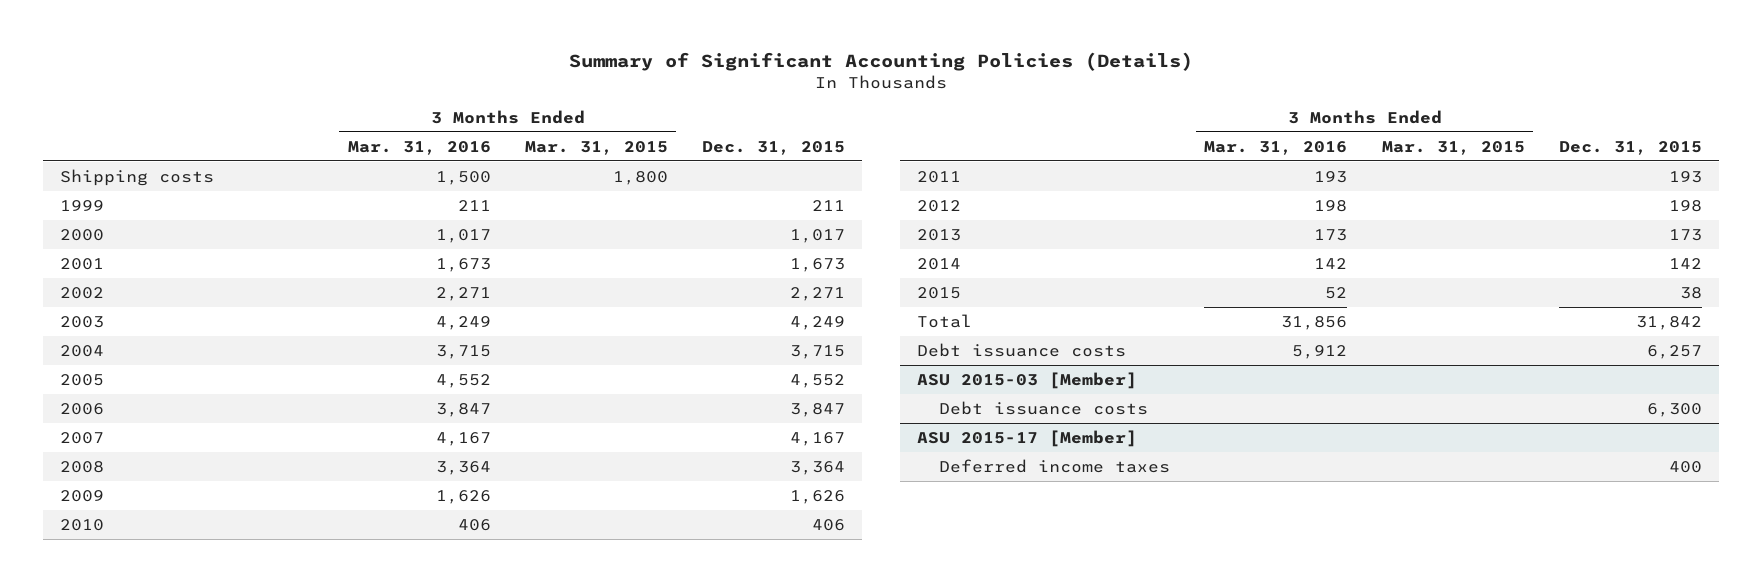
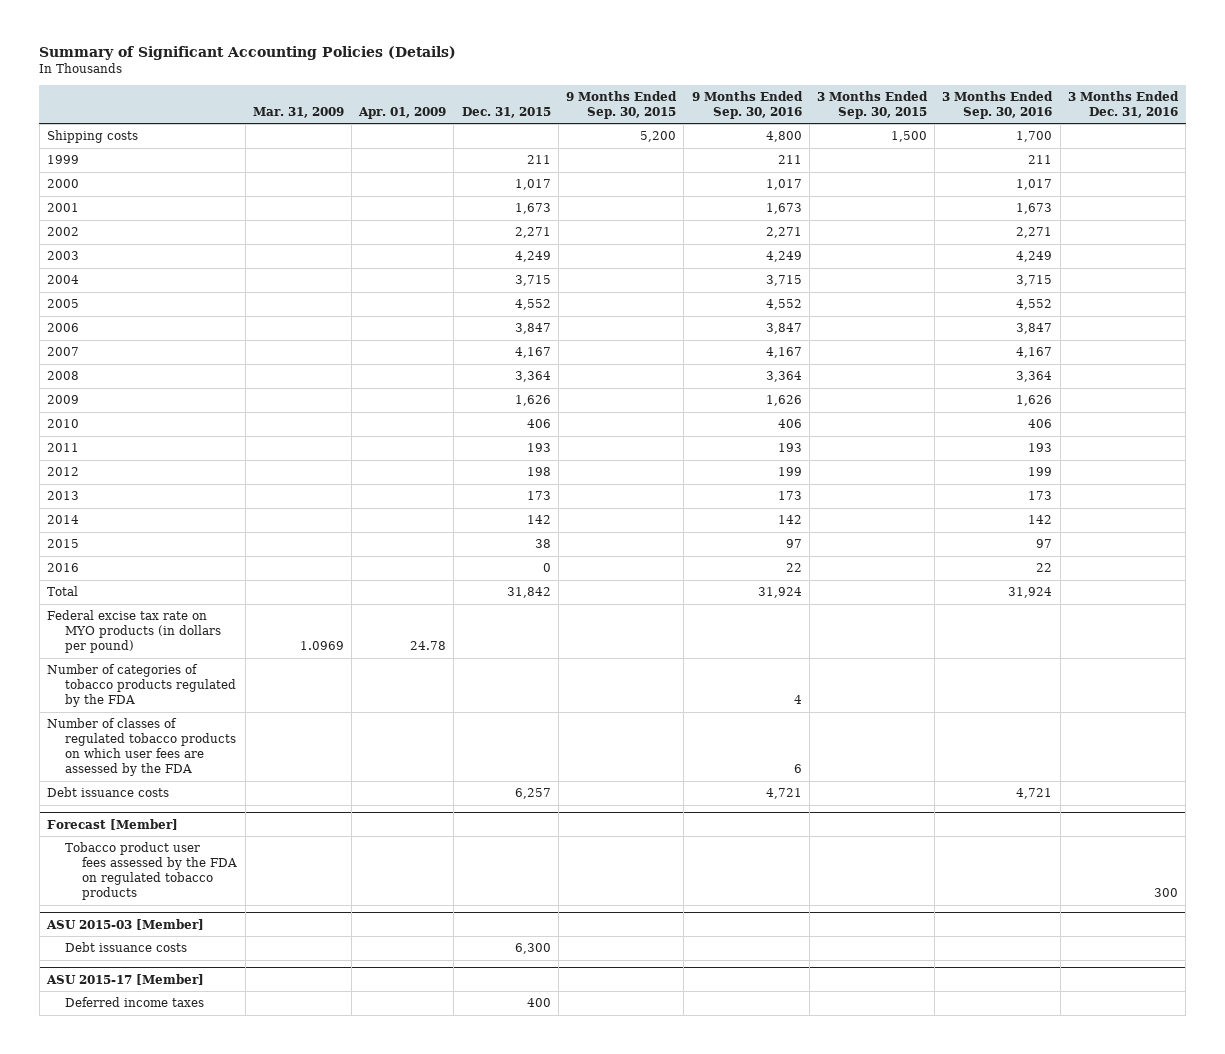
- | 3 Months Ended Mar. 31, 2016 | 3 Months Ended Mar. 31, 2015 | Dec. 31, 2015
+ | Mar. 31, 2009 | Apr. 01, 2009 | Dec. 31, 2015 | 9 Months Ended Sep. 30, 2015 | 9 Months Ended Sep. 30, 2016 | 3 Months Ended Sep. 30, 2015 | 3 Months Ended Sep. 30, 2016 | 3 Months Ended Dec. 31, 2016
+ 2016 | | | 0 | | 22 | | 22 |
+ Federal excise tax rate on MYO products (in dollars per pound) | 1.0969 | 24.78 | | | | | |
+ Number of categories of tobacco products regulated by the FDA | | | | | 4 | | |
+ Number of classes of regulated tobacco products on which user fees are assessed by the FDA | | | | | 6 | | |
+ Forecast [Member]
+ Tobacco product user fees assessed by the FDA on regulated tobacco products | | | | | | | | 300

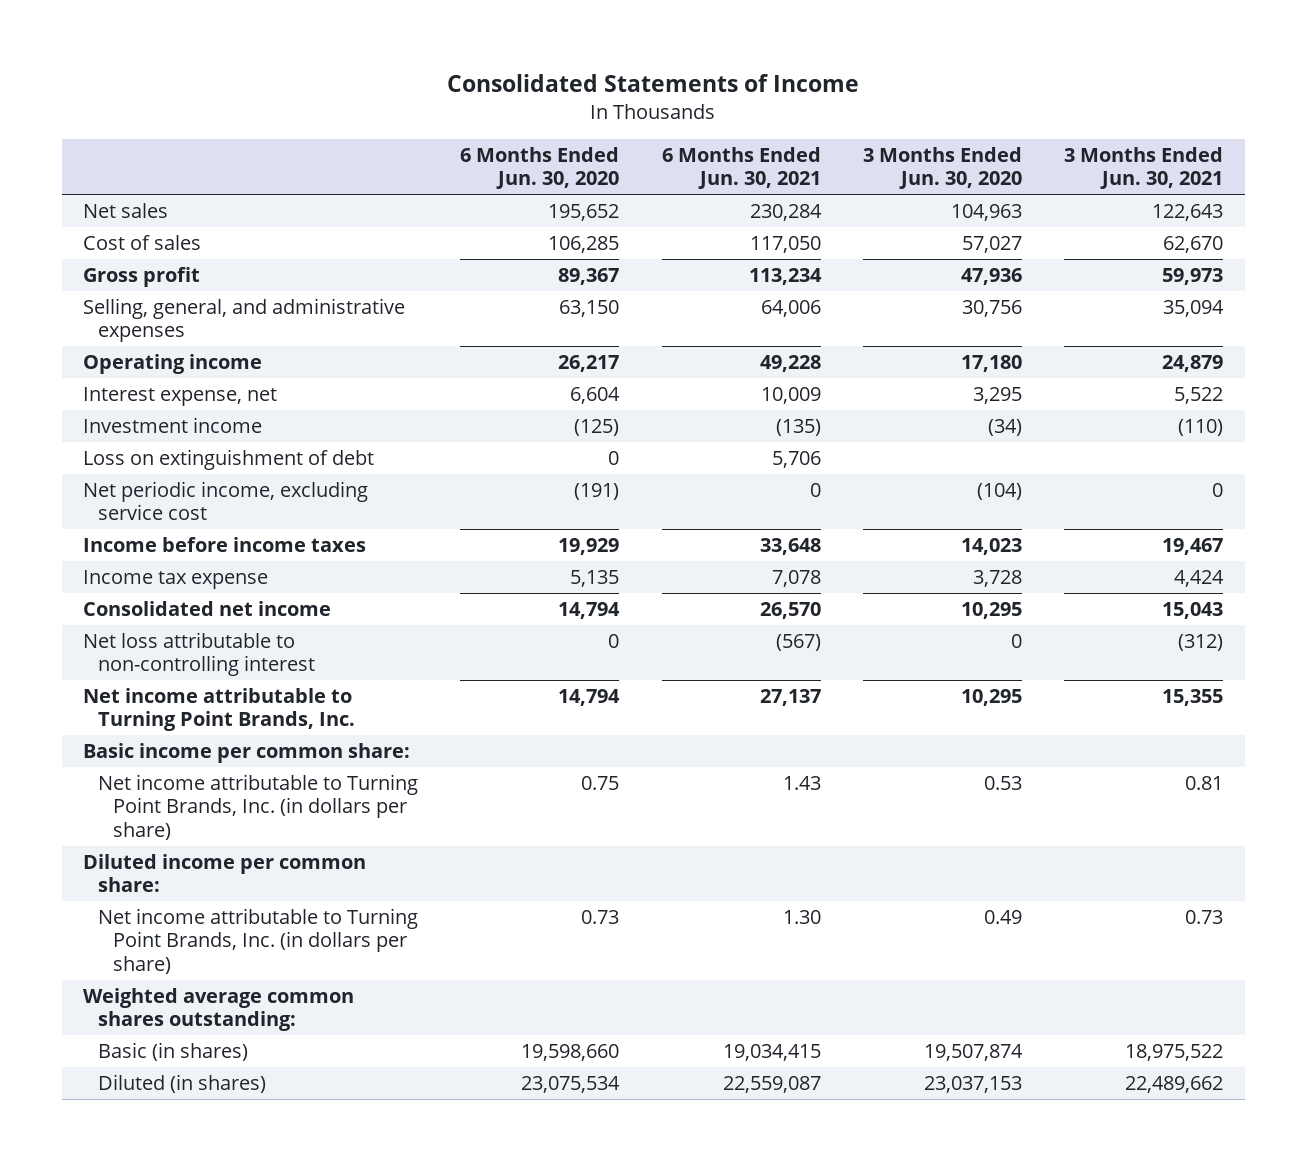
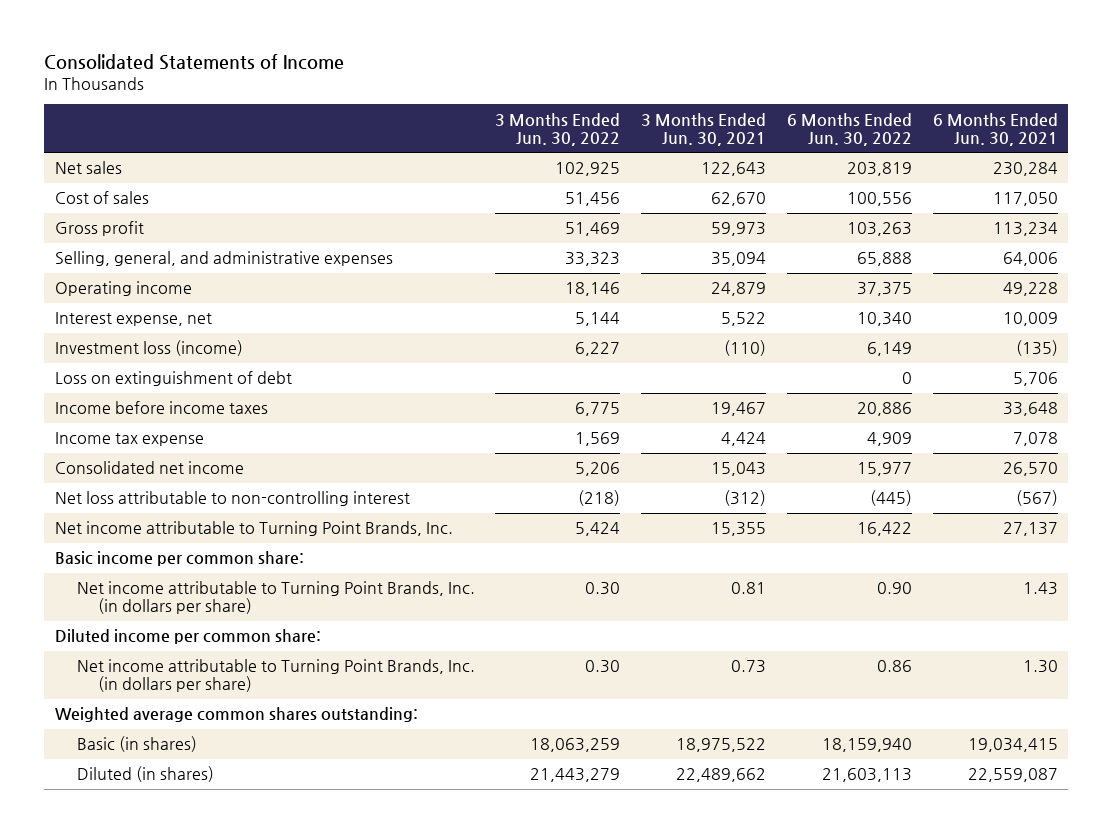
- | 6 Months Ended Jun. 30, 2020 | 6 Months Ended Jun. 30, 2021 | 3 Months Ended Jun. 30, 2020 | 3 Months Ended Jun. 30, 2021
+ | 3 Months Ended Jun. 30, 2022 | 3 Months Ended Jun. 30, 2021 | 6 Months Ended Jun. 30, 2022 | 6 Months Ended Jun. 30, 2021
- Investment income | (125) | (135) | (34) | (110)
+ Investment loss (income) | 6,227 | (110) | 6,149 | (135)
- Net periodic income, excluding service cost | (191) | 0 | (104) | 0

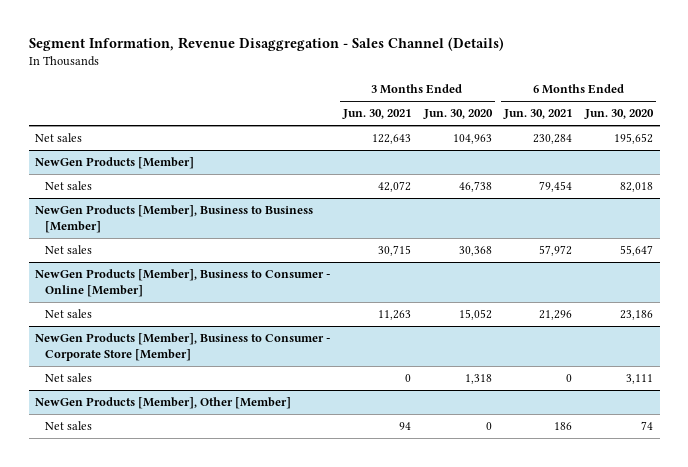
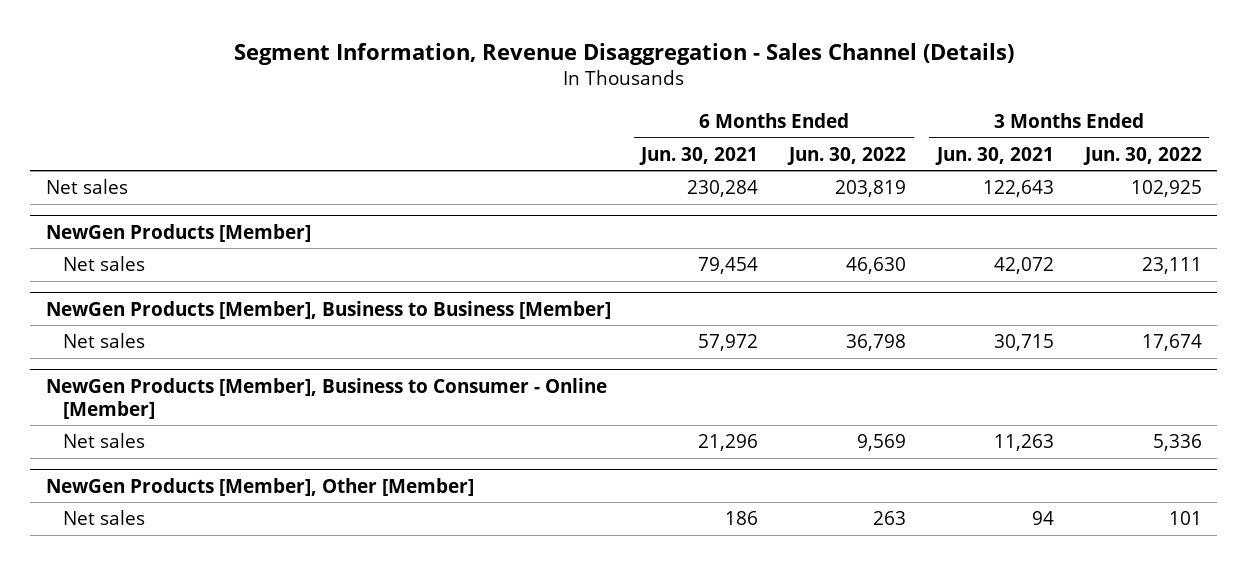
- | 3 Months Ended Jun. 30, 2021 | 3 Months Ended Jun. 30, 2020 | 6 Months Ended Jun. 30, 2021 | 6 Months Ended Jun. 30, 2020
+ | 6 Months Ended Jun. 30, 2021 | 6 Months Ended Jun. 30, 2022 | 3 Months Ended Jun. 30, 2021 | 3 Months Ended Jun. 30, 2022
- NewGen Products [Member], Business to Consumer - Corporate Store [Member]
- Net sales | 0 | 1,318 | 0 | 3,111

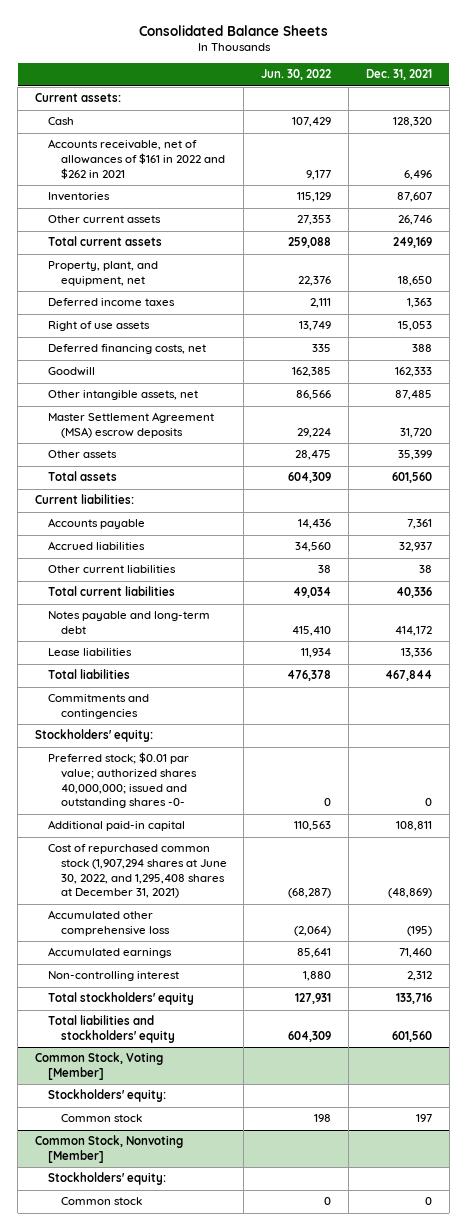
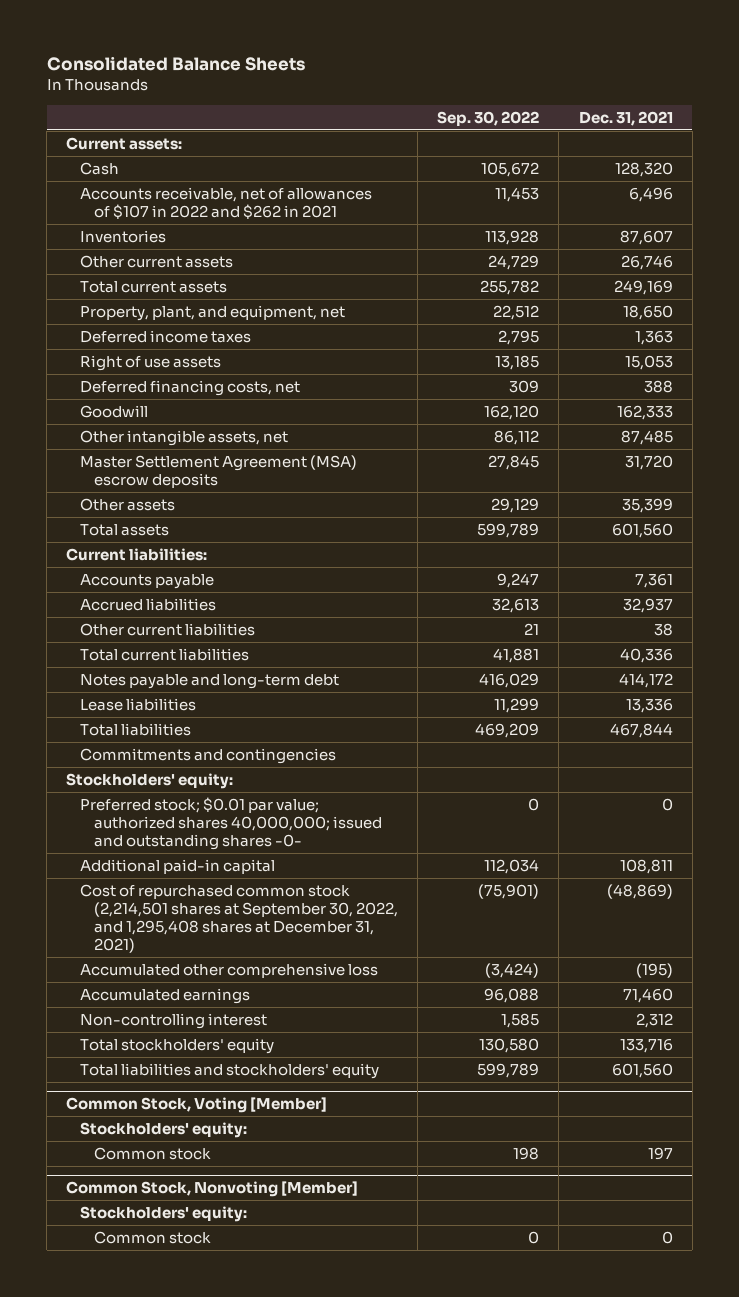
- | Jun. 30, 2022 | Dec. 31, 2021
+ | Sep. 30, 2022 | Dec. 31, 2021
- Accounts receivable, net of allowances of $161 in 2022 and $262 in 2021 | 9,177 | 6,496
+ Accounts receivable, net of allowances of $107 in 2022 and $262 in 2021 | 11,453 | 6,496
- Cost of repurchased common stock (1,907,294 shares at June 30, 2022, and 1,295,408 shares at December 31, 2021) | (68,287) | (48,869)
+ Cost of repurchased common stock (2,214,501 shares at September 30, 2022, and 1,295,408 shares at December 31, 2021) | (75,901) | (48,869)

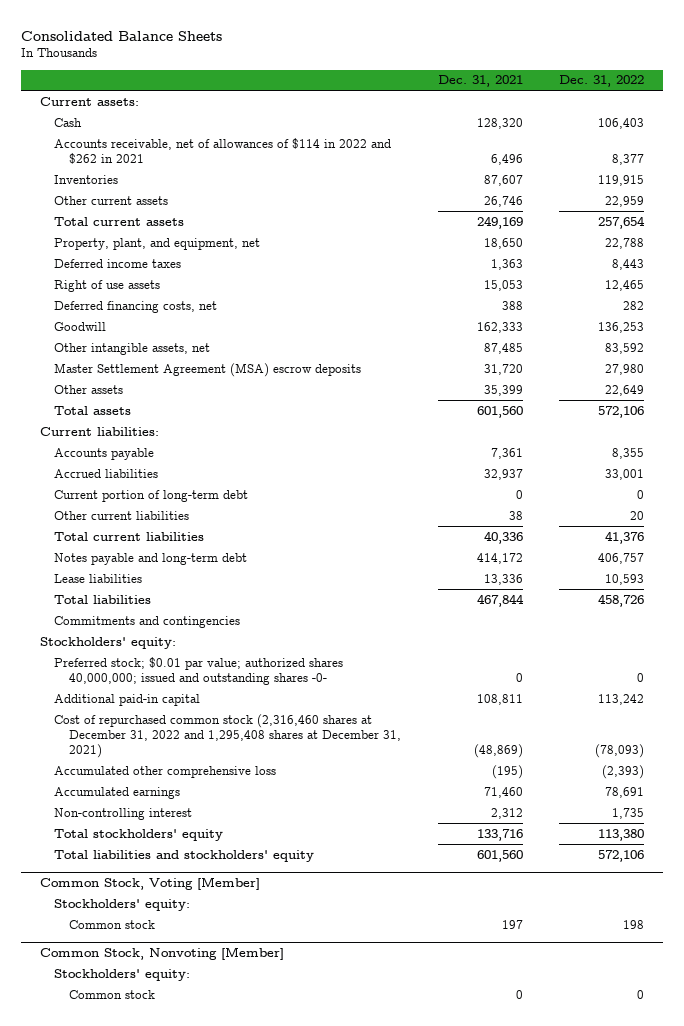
- | Sep. 30, 2022 | Dec. 31, 2021
+ | Dec. 31, 2021 | Dec. 31, 2022
- Accounts receivable, net of allowances of $107 in 2022 and $262 in 2021 | 11,453 | 6,496
+ Accounts receivable, net of allowances of $114 in 2022 and $262 in 2021 | 6,496 | 8,377
+ Current portion of long-term debt | 0 | 0
- Cost of repurchased common stock (2,214,501 shares at September 30, 2022, and 1,295,408 shares at December 31, 2021) | (75,901) | (48,869)
+ Cost of repurchased common stock (2,316,460 shares at December 31, 2022 and 1,295,408 shares at December 31, 2021) | (48,869) | (78,093)

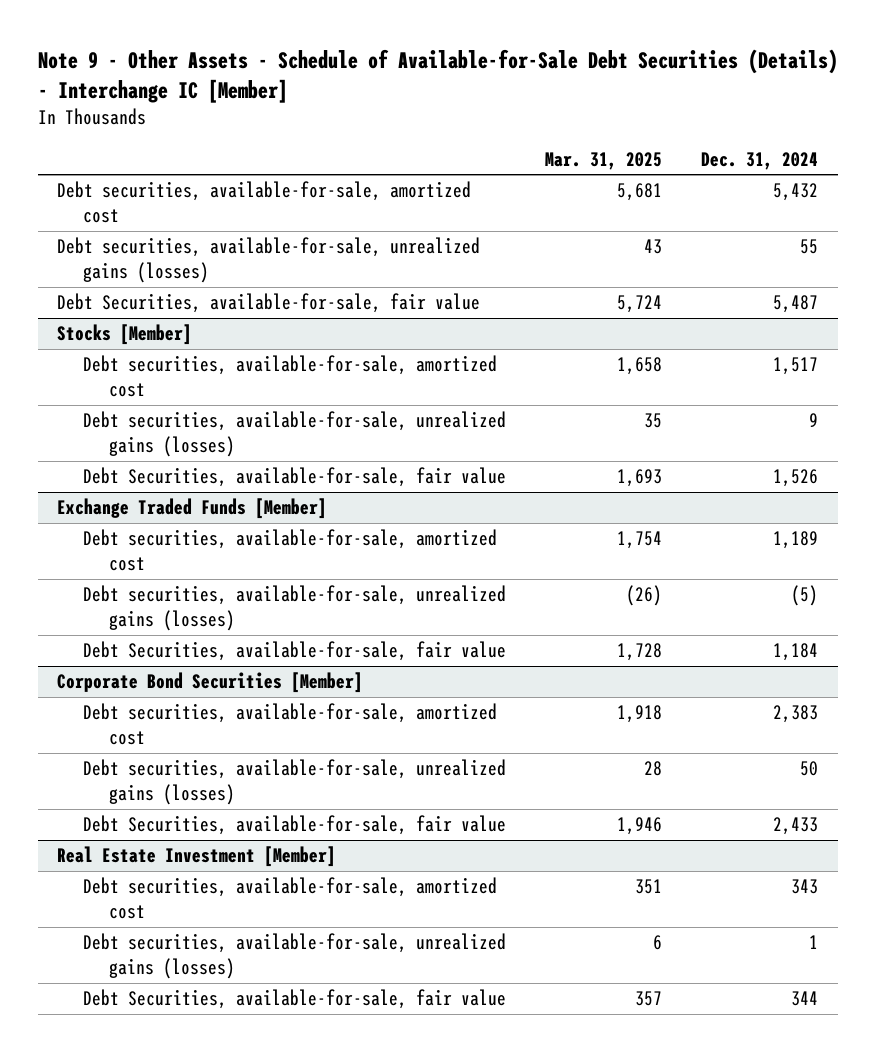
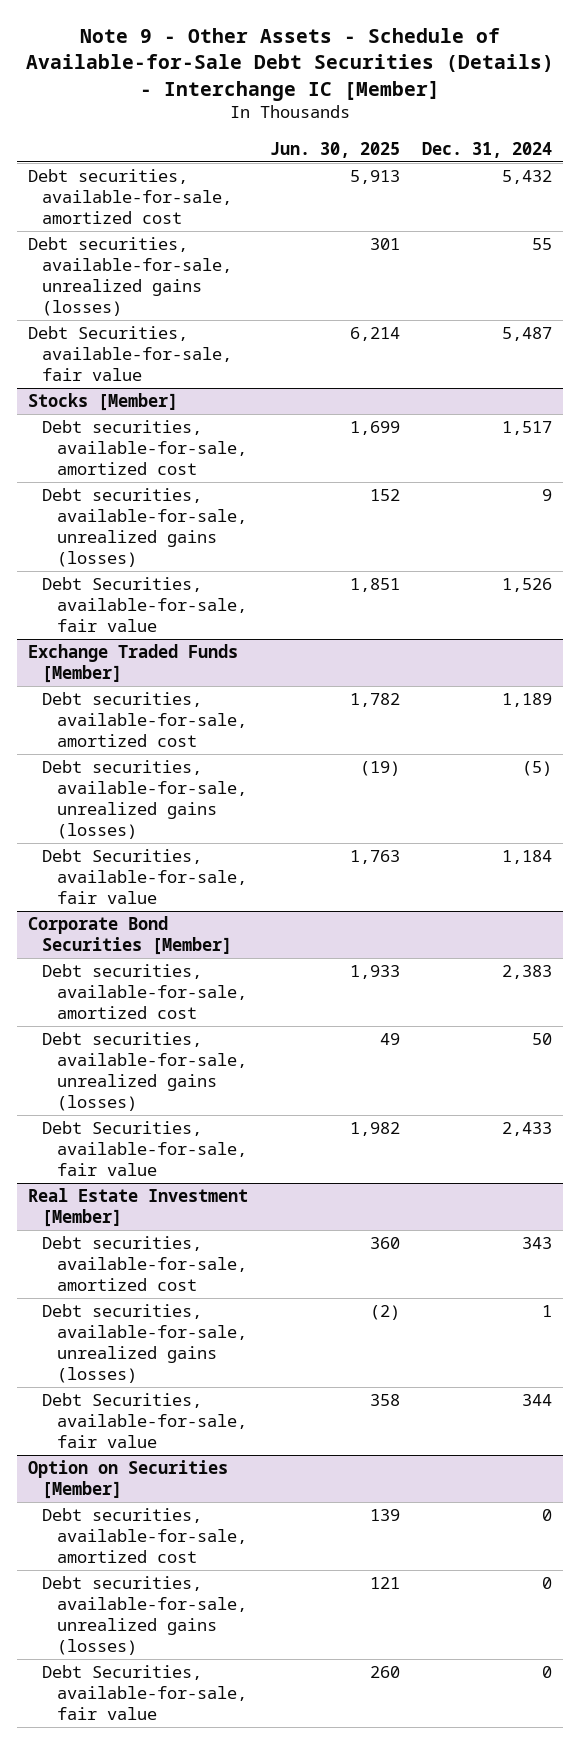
- | Mar. 31, 2025 | Dec. 31, 2024
+ | Jun. 30, 2025 | Dec. 31, 2024
+ Option on Securities [Member]
+ Debt securities, available-for-sale, amortized cost | 139 | 0
+ Debt securities, available-for-sale, unrealized gains (losses) | 121 | 0
+ Debt Securities, available-for-sale, fair value | 260 | 0

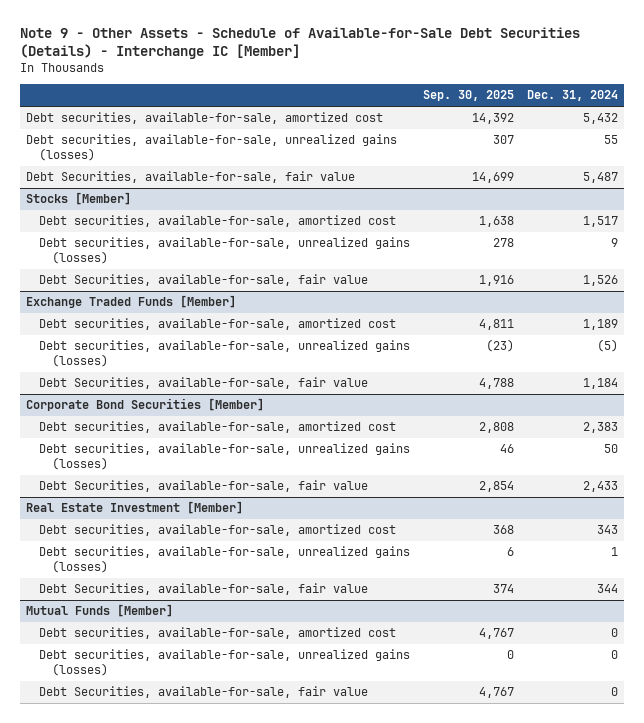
- | Jun. 30, 2025 | Dec. 31, 2024
+ | Sep. 30, 2025 | Dec. 31, 2024
- Option on Securities [Member]
+ Mutual Funds [Member]

